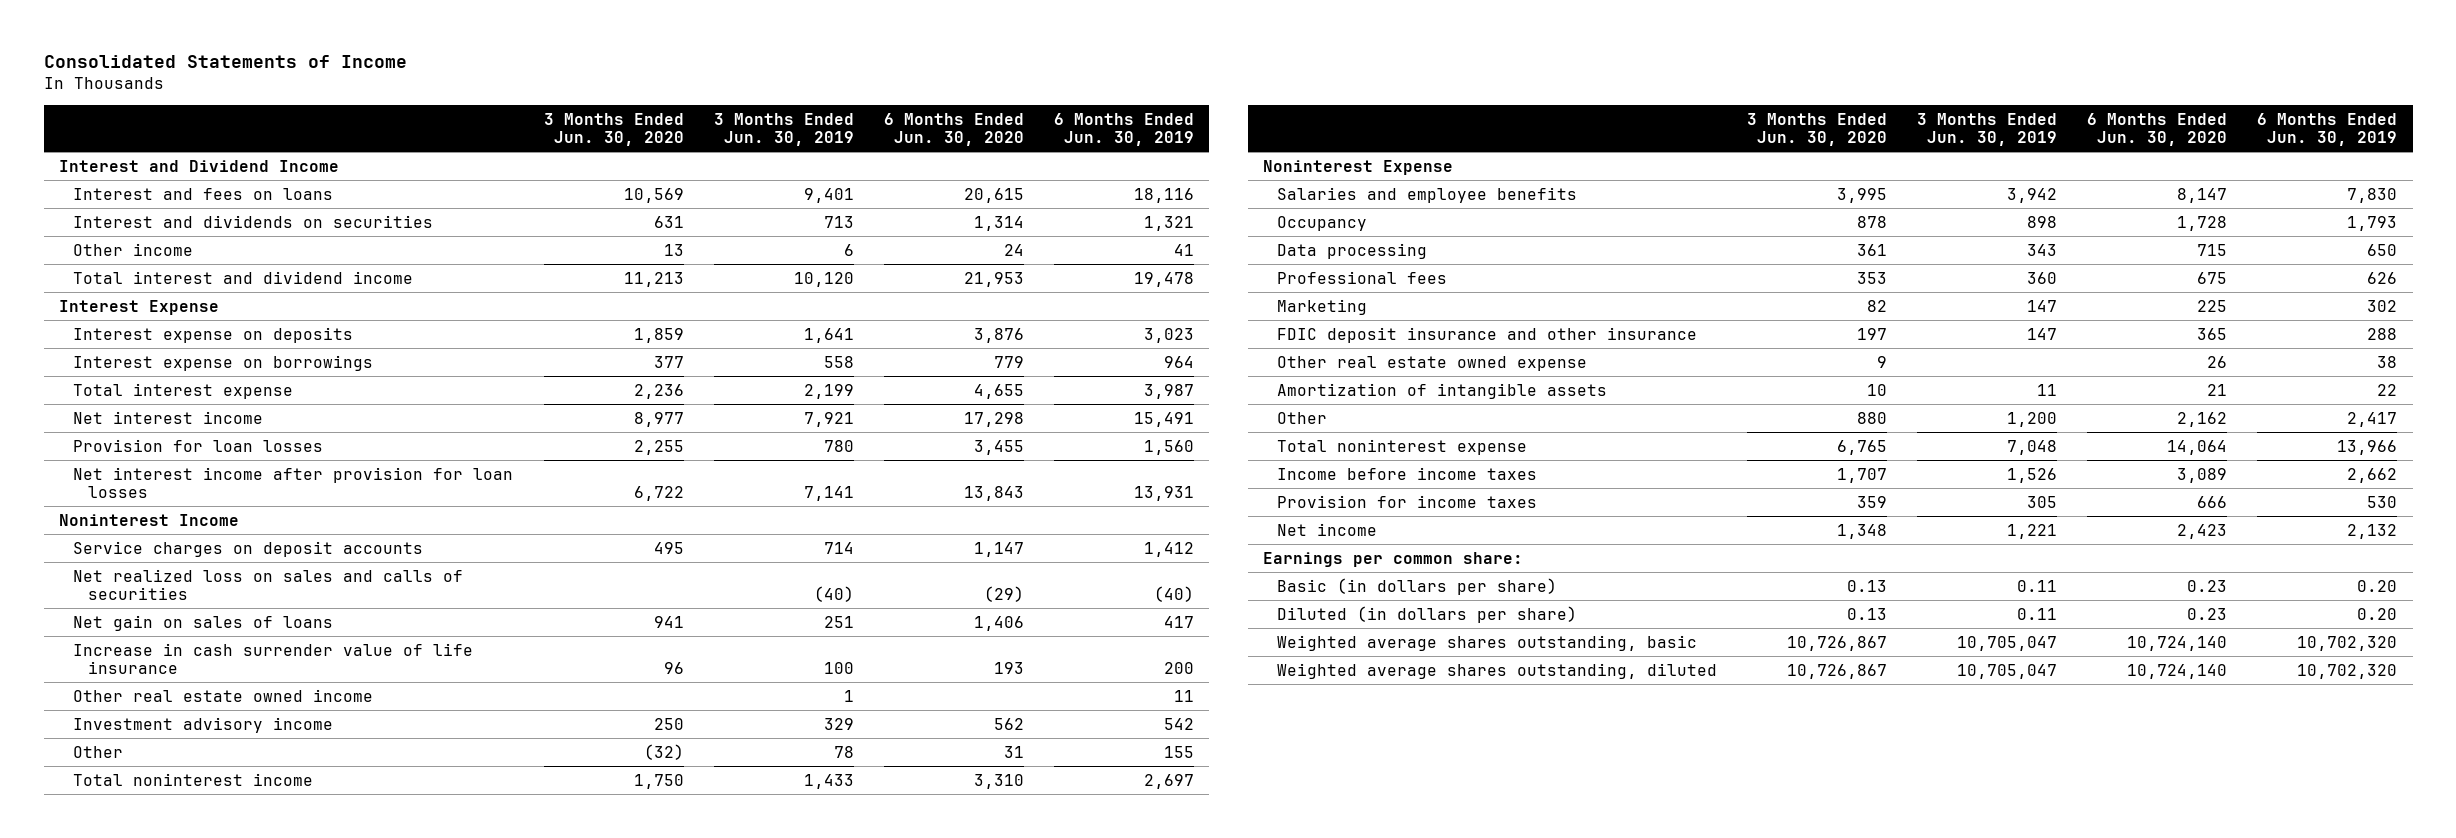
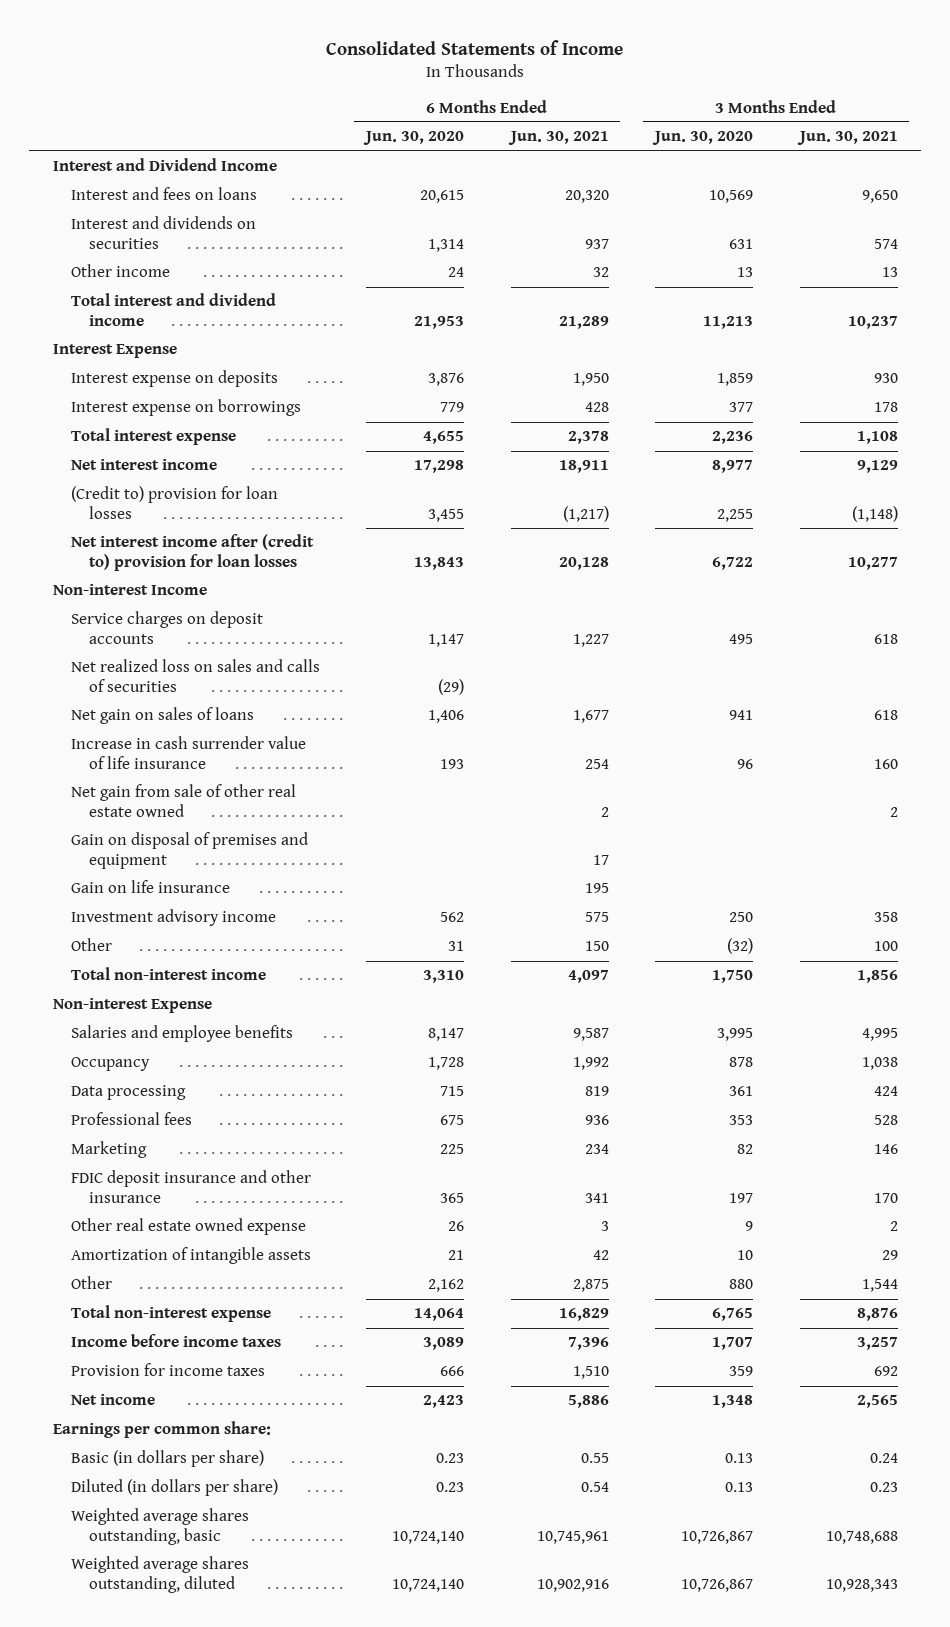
- | 3 Months Ended Jun. 30, 2020 | 3 Months Ended Jun. 30, 2019 | 6 Months Ended Jun. 30, 2020 | 6 Months Ended Jun. 30, 2019
+ | 6 Months Ended Jun. 30, 2020 | 6 Months Ended Jun. 30, 2021 | 3 Months Ended Jun. 30, 2020 | 3 Months Ended Jun. 30, 2021
- Provision for loan losses | 2,255 | 780 | 3,455 | 1,560
- Net interest income after provision for loan losses | 6,722 | 7,141 | 13,843 | 13,931
- Noninterest Income
+ (Credit to) provision for loan losses | 3,455 | (1,217) | 2,255 | (1,148)
+ Net interest income after (credit to) provision for loan losses | 13,843 | 20,128 | 6,722 | 10,277
+ Non-interest Income
- Other real estate owned income | | 1 | | 11
+ Net gain from sale of other real estate owned | | 2 | | 2
+ Gain on disposal of premises and equipment | | 17 | |
+ Gain on life insurance | | 195 | |
- Total noninterest income | 1,750 | 1,433 | 3,310 | 2,697
- Noninterest Expense
+ Total non-interest income | 3,310 | 4,097 | 1,750 | 1,856
+ Non-interest Expense
- Total noninterest expense | 6,765 | 7,048 | 14,064 | 13,966
+ Total non-interest expense | 14,064 | 16,829 | 6,765 | 8,876

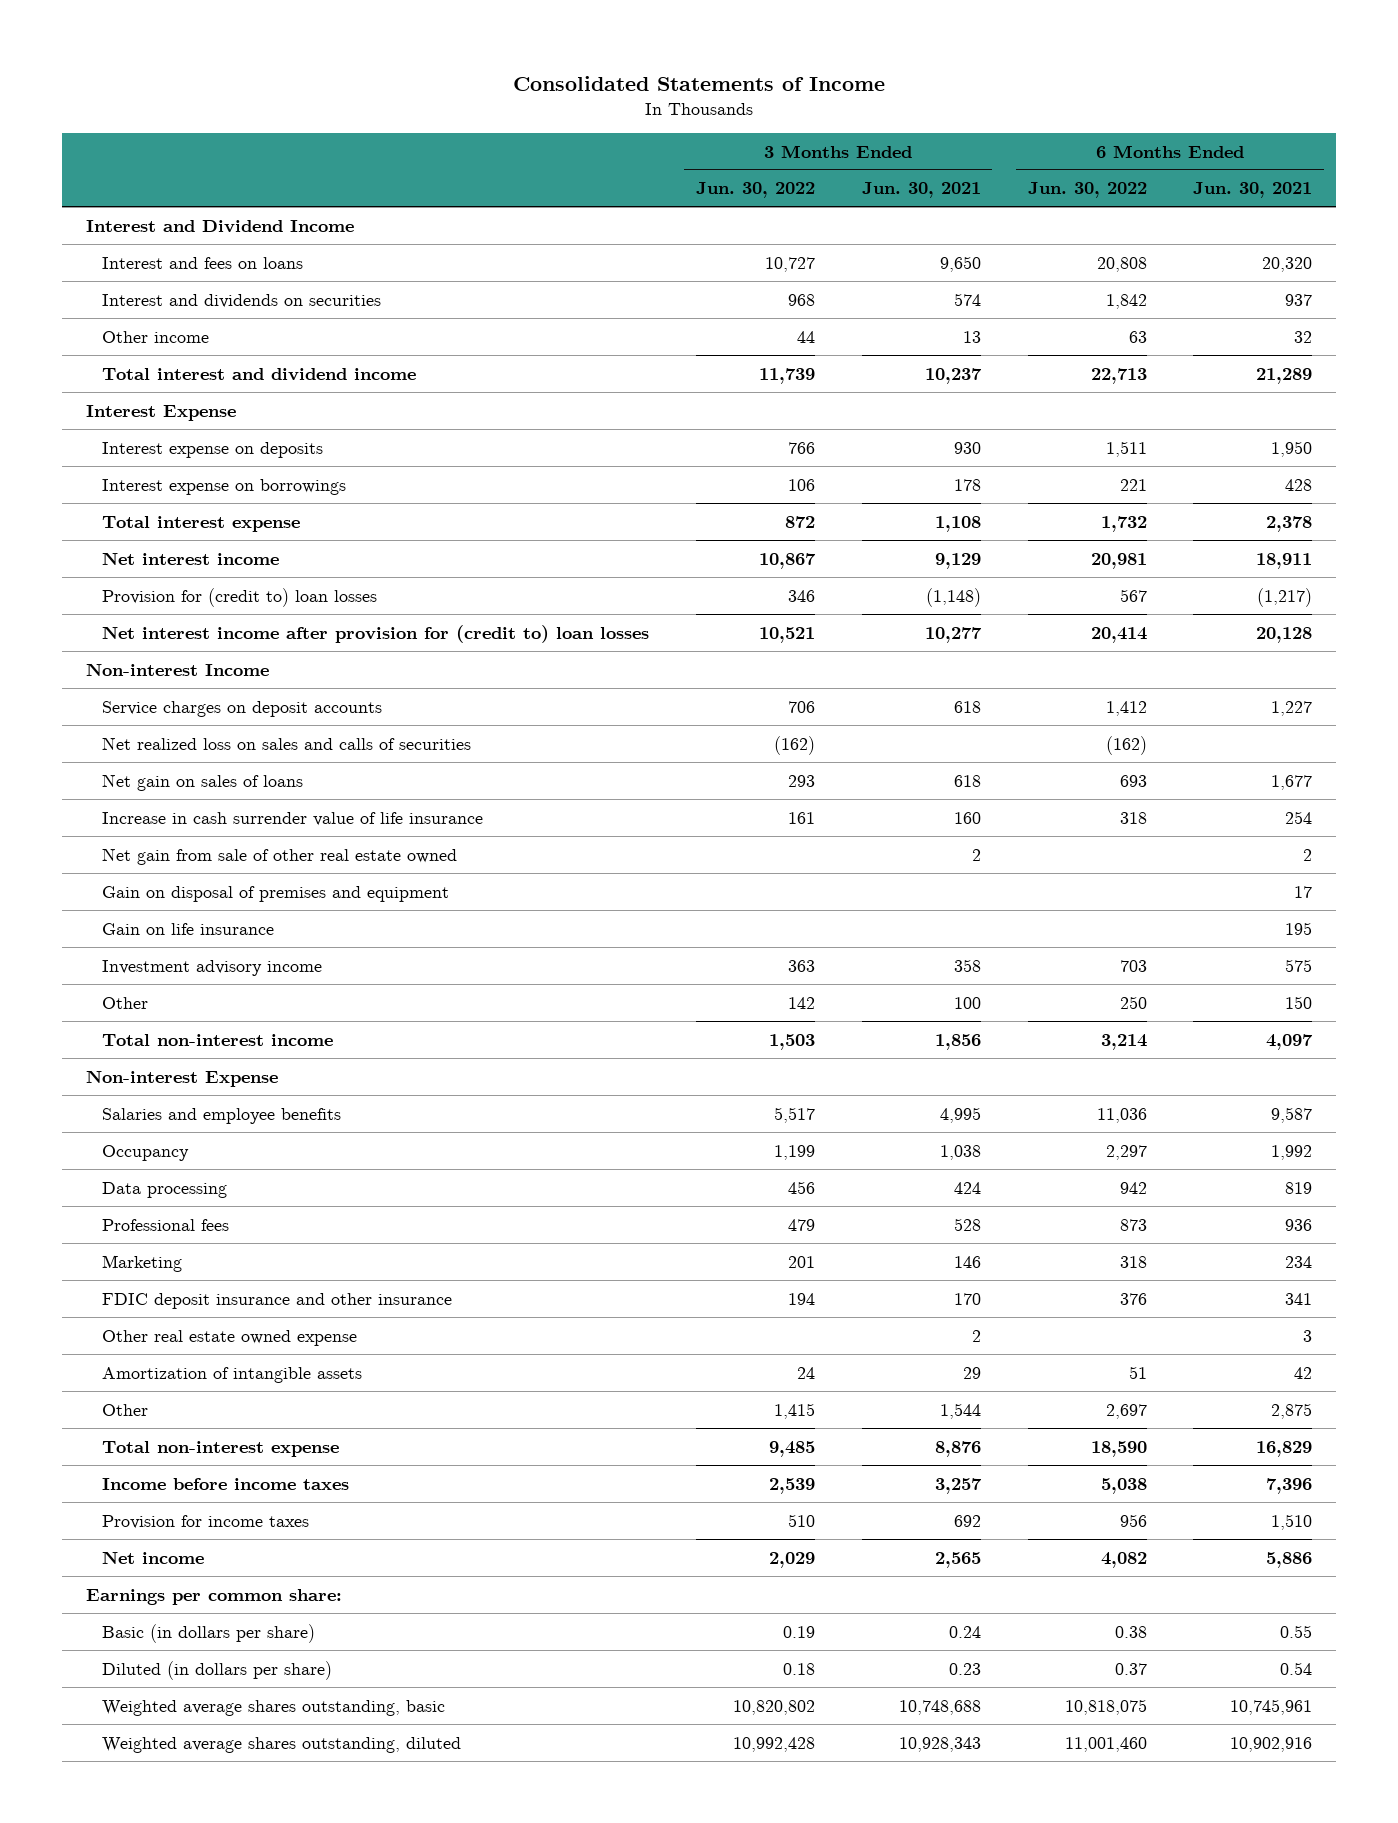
- | 6 Months Ended Jun. 30, 2020 | 6 Months Ended Jun. 30, 2021 | 3 Months Ended Jun. 30, 2020 | 3 Months Ended Jun. 30, 2021
+ | 3 Months Ended Jun. 30, 2022 | 3 Months Ended Jun. 30, 2021 | 6 Months Ended Jun. 30, 2022 | 6 Months Ended Jun. 30, 2021
- (Credit to) provision for loan losses | 3,455 | (1,217) | 2,255 | (1,148)
- Net interest income after (credit to) provision for loan losses | 13,843 | 20,128 | 6,722 | 10,277
+ Provision for (credit to) loan losses | 346 | (1,148) | 567 | (1,217)
+ Net interest income after provision for (credit to) loan losses | 10,521 | 10,277 | 20,414 | 20,128

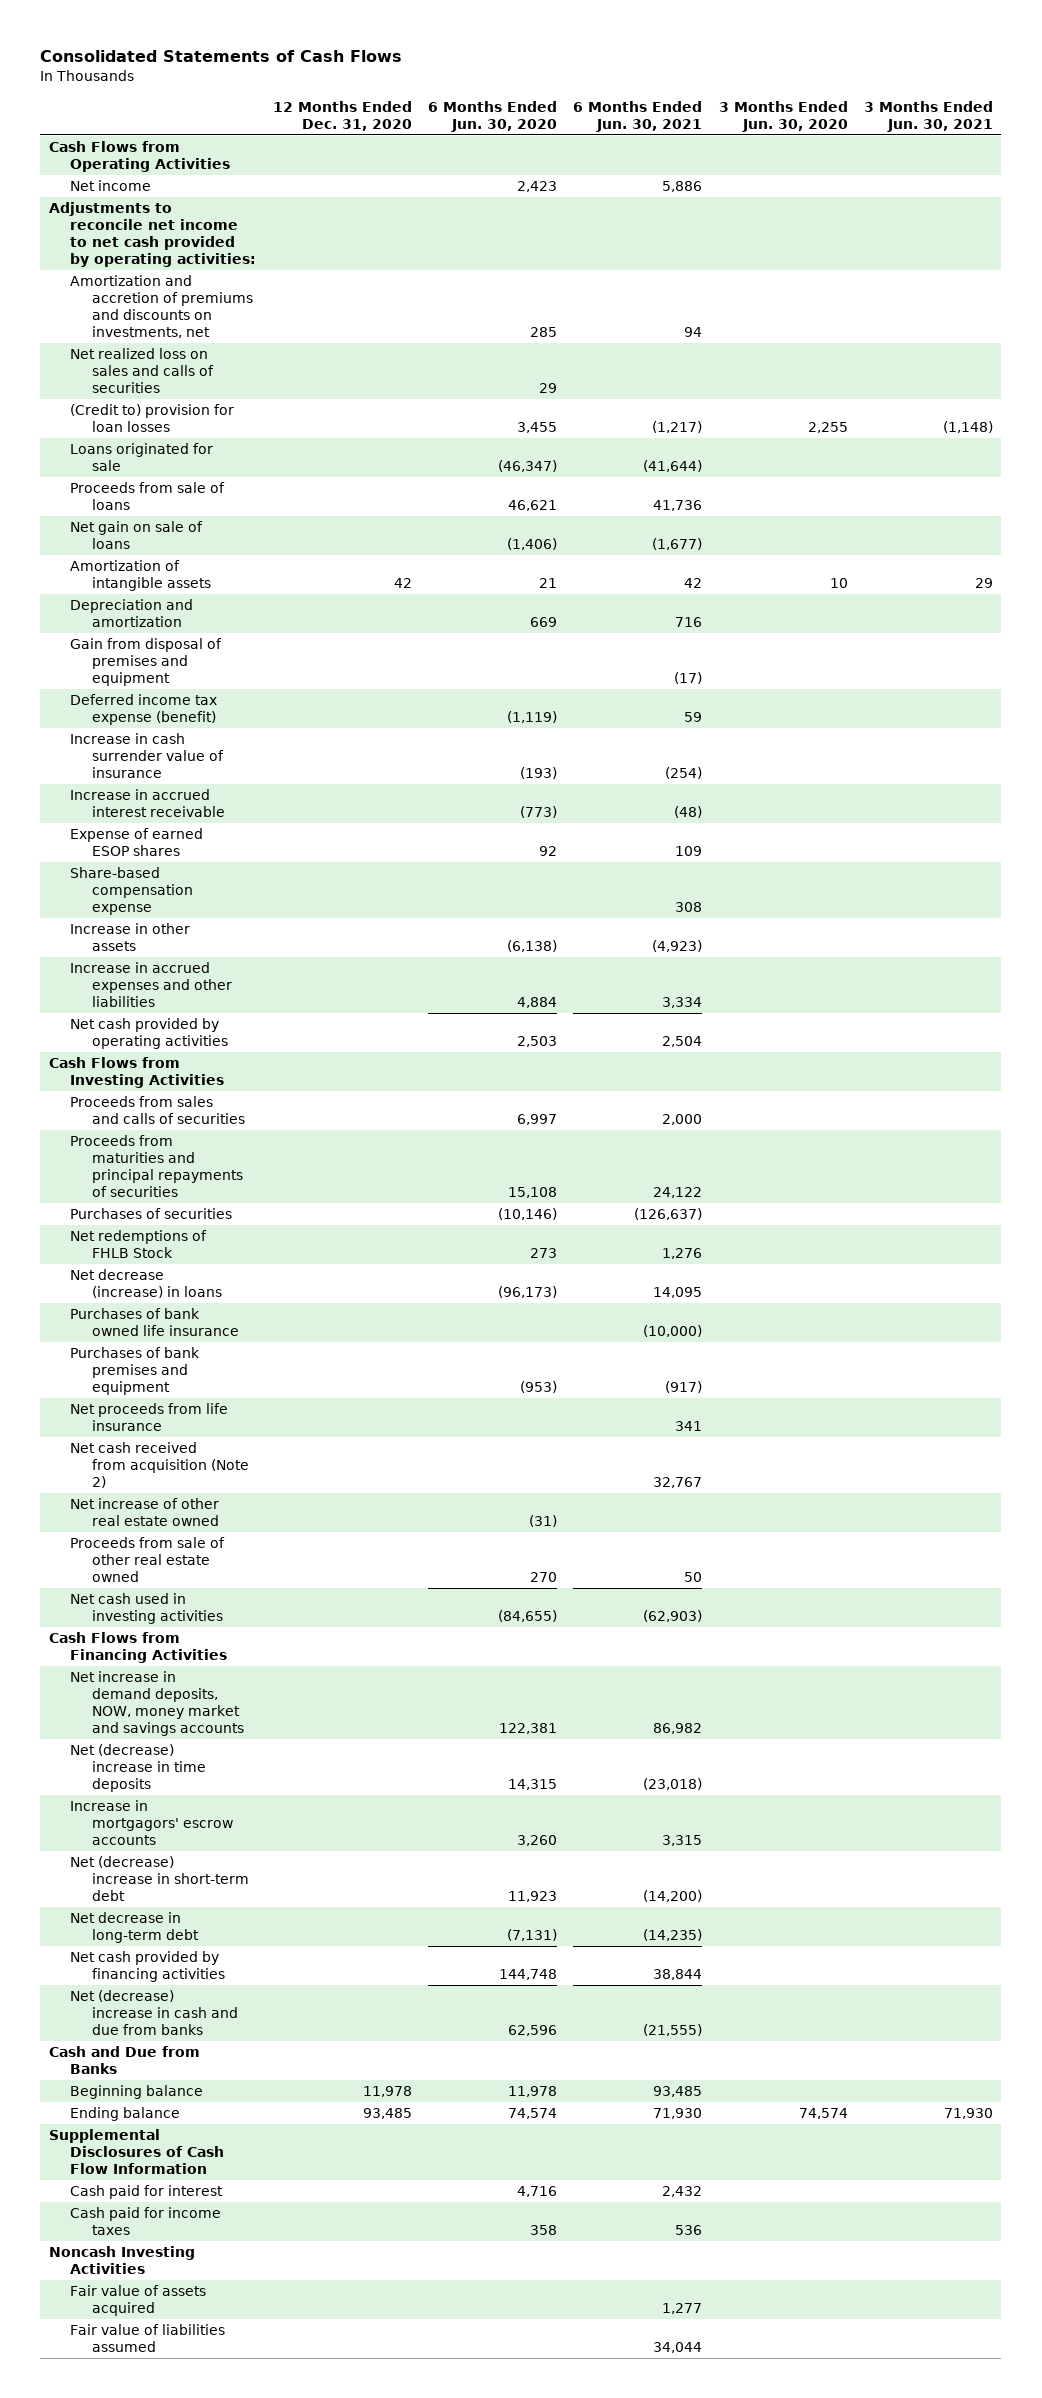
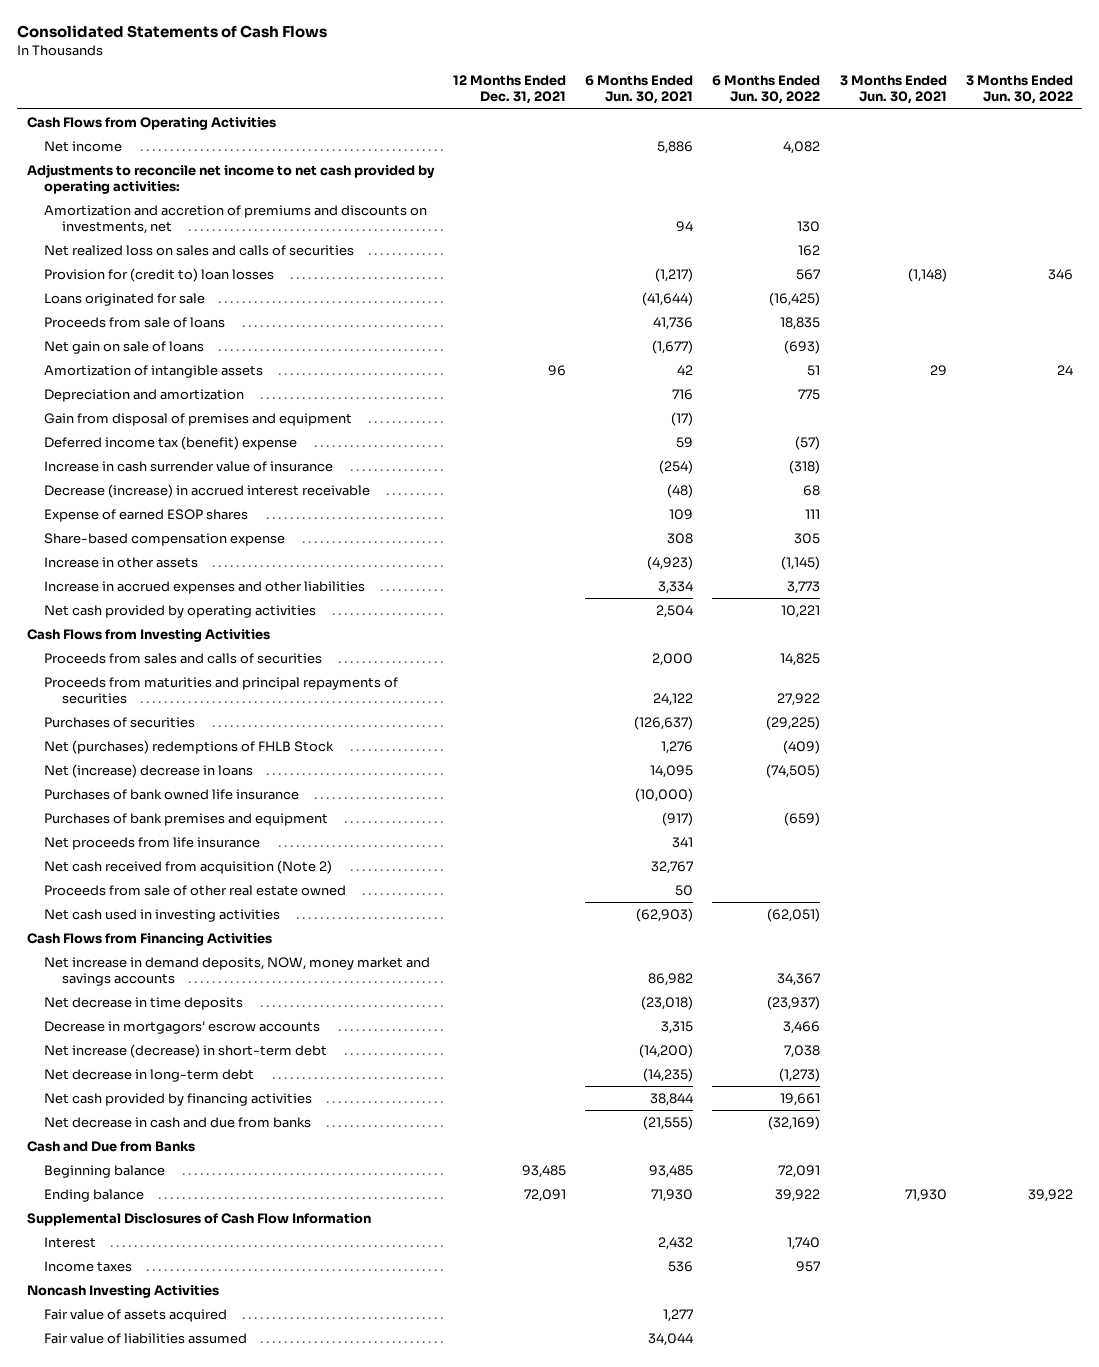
- | 12 Months Ended Dec. 31, 2020 | 6 Months Ended Jun. 30, 2020 | 6 Months Ended Jun. 30, 2021 | 3 Months Ended Jun. 30, 2020 | 3 Months Ended Jun. 30, 2021
+ | 12 Months Ended Dec. 31, 2021 | 6 Months Ended Jun. 30, 2021 | 6 Months Ended Jun. 30, 2022 | 3 Months Ended Jun. 30, 2021 | 3 Months Ended Jun. 30, 2022
- (Credit to) provision for loan losses | | 3,455 | (1,217) | 2,255 | (1,148)
+ Provision for (credit to) loan losses | | (1,217) | 567 | (1,148) | 346
- Deferred income tax expense (benefit) | | (1,119) | 59 | |
+ Deferred income tax (benefit) expense | | 59 | (57) | |
- Increase in accrued interest receivable | | (773) | (48) | |
+ Decrease (increase) in accrued interest receivable | | (48) | 68 | |
- Net redemptions of FHLB Stock | | 273 | 1,276 | |
- Net decrease (increase) in loans | | (96,173) | 14,095 | |
+ Net (purchases) redemptions of FHLB Stock | | 1,276 | (409) | |
+ Net (increase) decrease in loans | | 14,095 | (74,505) | |
- Net increase of other real estate owned | | (31) | | |
- Net (decrease) increase in time deposits | | 14,315 | (23,018) | |
- Increase in mortgagors' escrow accounts | | 3,260 | 3,315 | |
- Net (decrease) increase in short-term debt | | 11,923 | (14,200) | |
+ Net decrease in time deposits | | (23,018) | (23,937) | |
+ Decrease in mortgagors' escrow accounts | | 3,315 | 3,466 | |
+ Net increase (decrease) in short-term debt | | (14,200) | 7,038 | |
- Net (decrease) increase in cash and due from banks | | 62,596 | (21,555) | |
+ Net decrease in cash and due from banks | | (21,555) | (32,169) | |
- Cash paid for interest | | 4,716 | 2,432 | |
- Cash paid for income taxes | | 358 | 536 | |
+ Interest | | 2,432 | 1,740 | |
+ Income taxes | | 536 | 957 | |

